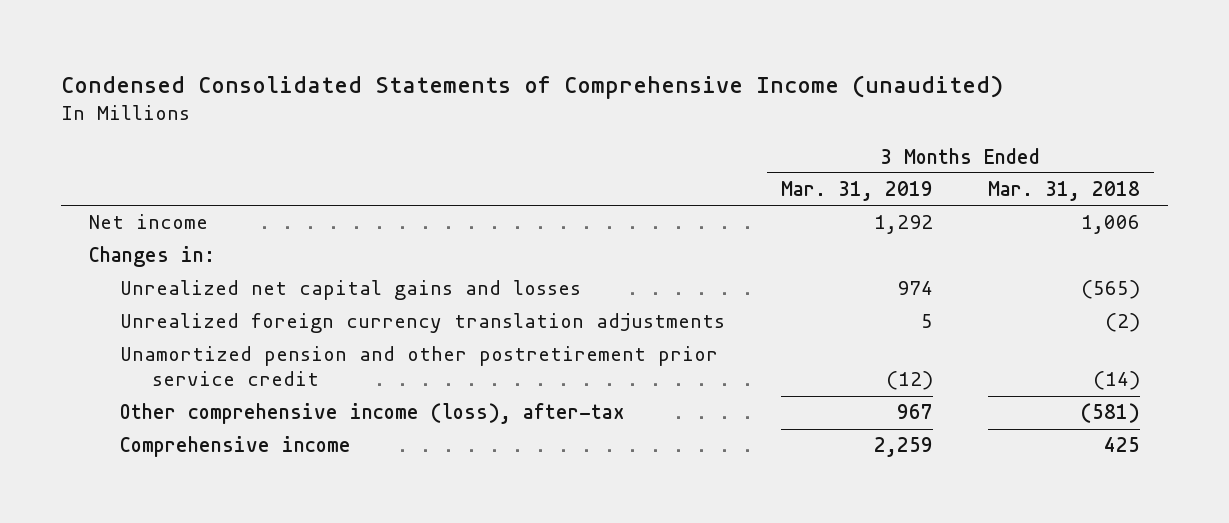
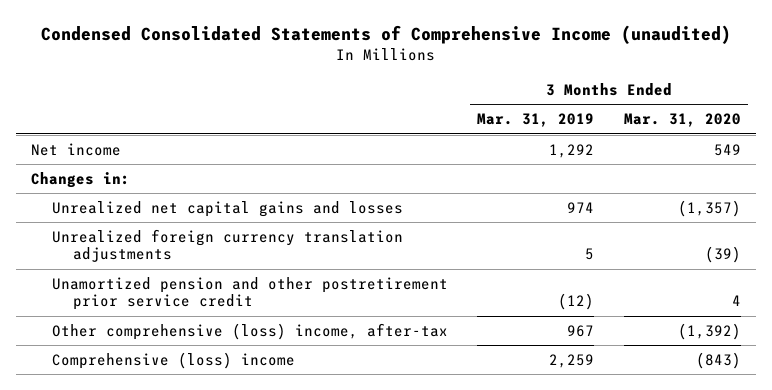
- | 3 Months Ended Mar. 31, 2019 | 3 Months Ended Mar. 31, 2018
+ | 3 Months Ended Mar. 31, 2019 | 3 Months Ended Mar. 31, 2020
- Other comprehensive income (loss), after-tax | 967 | (581)
- Comprehensive income | 2,259 | 425
+ Other comprehensive (loss) income, after-tax | 967 | (1,392)
+ Comprehensive (loss) income | 2,259 | (843)

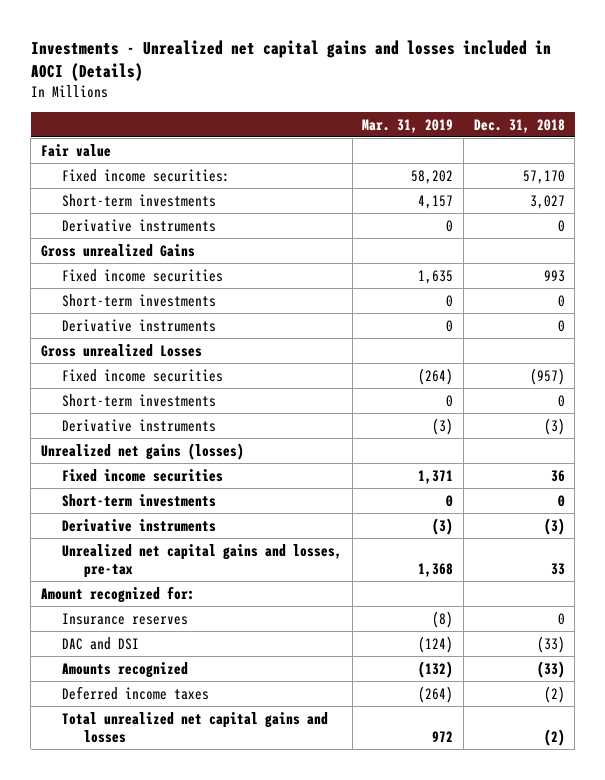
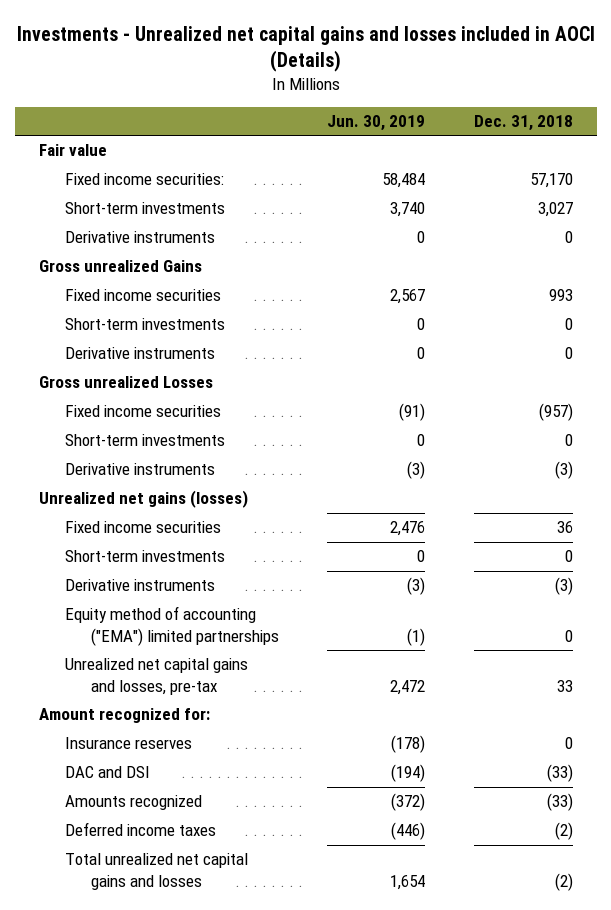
- | Mar. 31, 2019 | Dec. 31, 2018
+ | Jun. 30, 2019 | Dec. 31, 2018
+ Equity method of accounting ("EMA") limited partnerships | (1) | 0

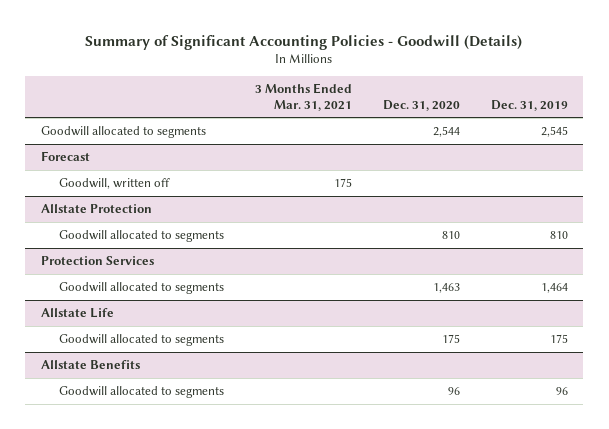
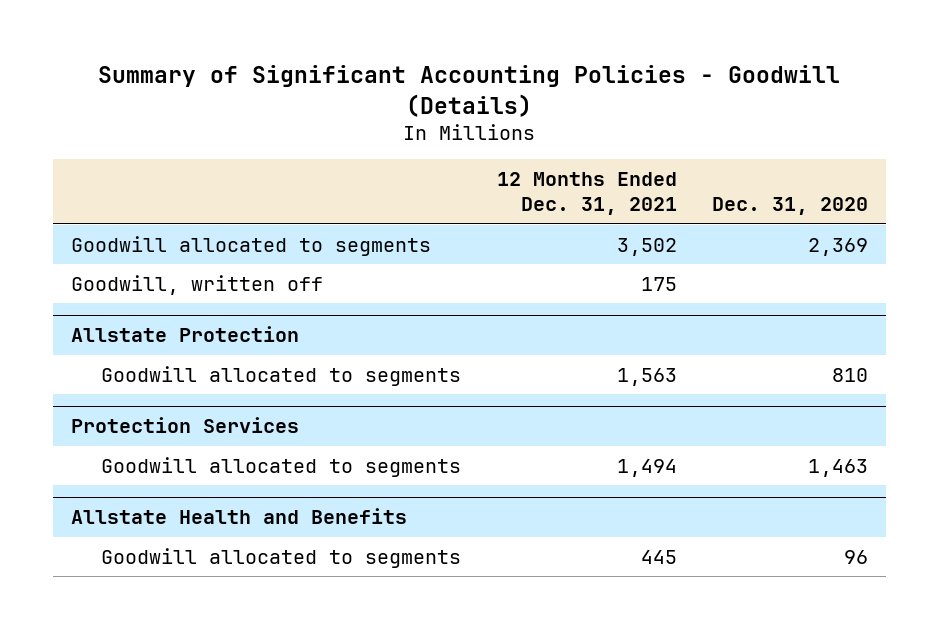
- | 3 Months Ended Mar. 31, 2021 | Dec. 31, 2020 | Dec. 31, 2019
+ | 12 Months Ended Dec. 31, 2021 | Dec. 31, 2020
- Goodwill allocated to segments | | 2,544 | 2,545
- Forecast
+ Goodwill allocated to segments | 3,502 | 2,369
- Allstate Life
- Goodwill allocated to segments | | 175 | 175
- Allstate Benefits
+ Allstate Health and Benefits

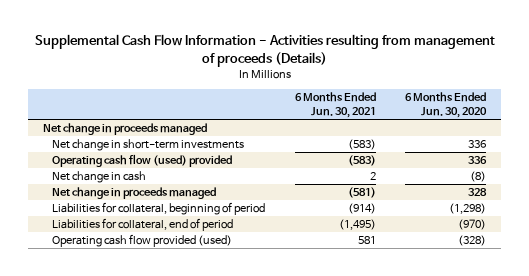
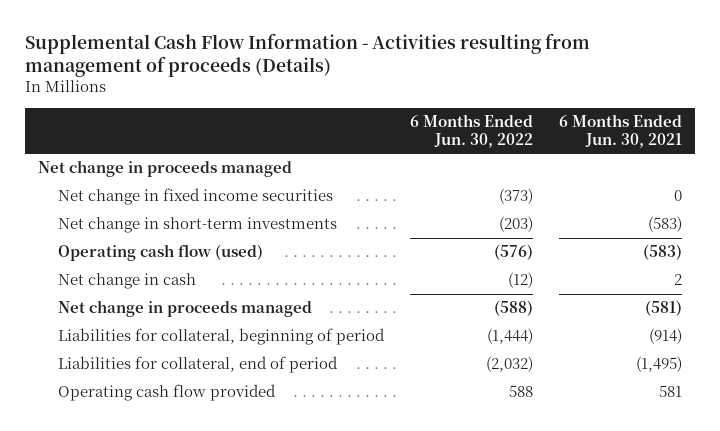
- | 6 Months Ended Jun. 30, 2021 | 6 Months Ended Jun. 30, 2020
+ | 6 Months Ended Jun. 30, 2022 | 6 Months Ended Jun. 30, 2021
+ Net change in fixed income securities | (373) | 0
- Operating cash flow (used) provided | (583) | 336
+ Operating cash flow (used) | (576) | (583)
- Operating cash flow provided (used) | 581 | (328)
+ Operating cash flow provided | 588 | 581

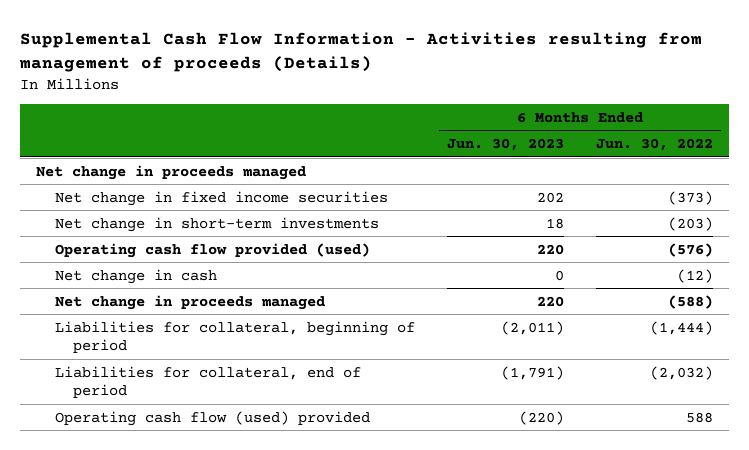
- | 6 Months Ended Jun. 30, 2022 | 6 Months Ended Jun. 30, 2021
+ | 6 Months Ended Jun. 30, 2023 | 6 Months Ended Jun. 30, 2022
- Operating cash flow (used) | (576) | (583)
+ Operating cash flow provided (used) | 220 | (576)
- Operating cash flow provided | 588 | 581
+ Operating cash flow (used) provided | (220) | 588

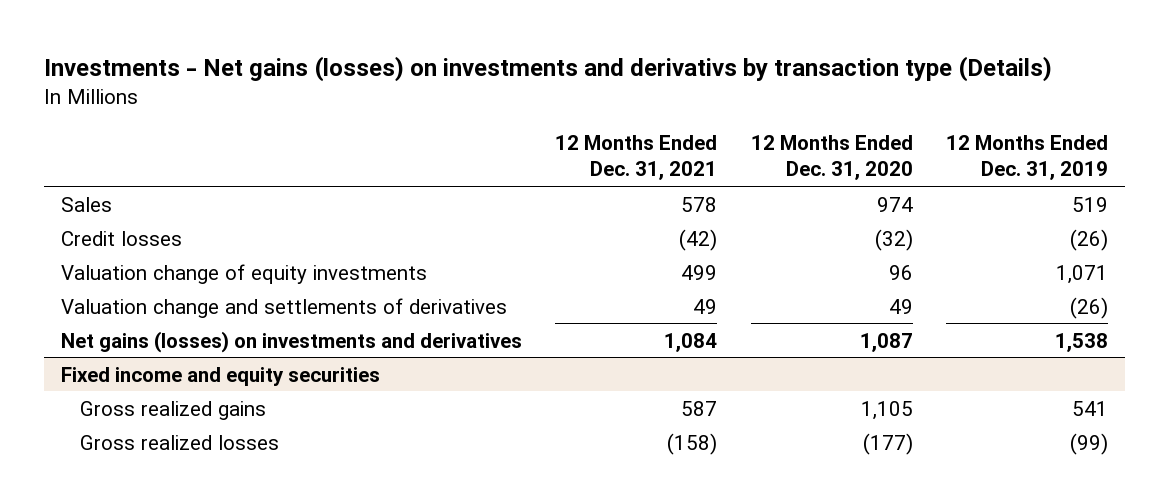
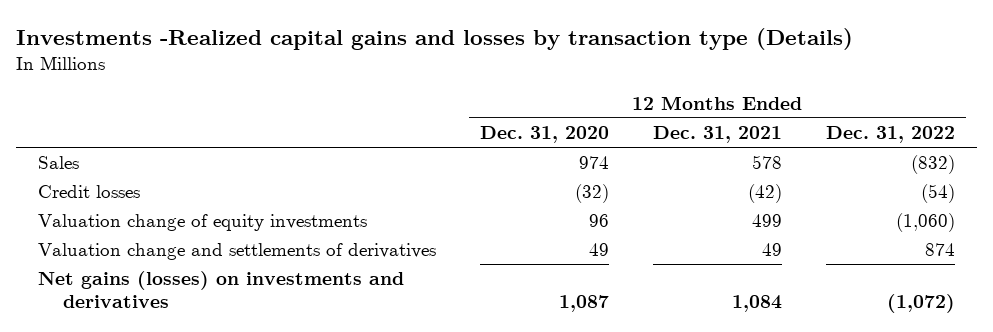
- Investments - Net gains (losses) on investments and derivativs by transaction type (Details)
+ Investments -Realized capital gains and losses by transaction type (Details)
- | 12 Months Ended Dec. 31, 2021 | 12 Months Ended Dec. 31, 2020 | 12 Months Ended Dec. 31, 2019
+ | 12 Months Ended Dec. 31, 2020 | 12 Months Ended Dec. 31, 2021 | 12 Months Ended Dec. 31, 2022
- Fixed income and equity securities
- Gross realized gains | 587 | 1,105 | 541
- Gross realized losses | (158) | (177) | (99)

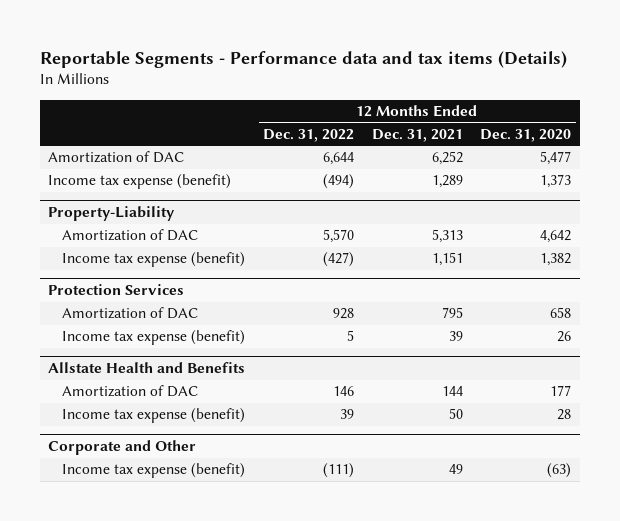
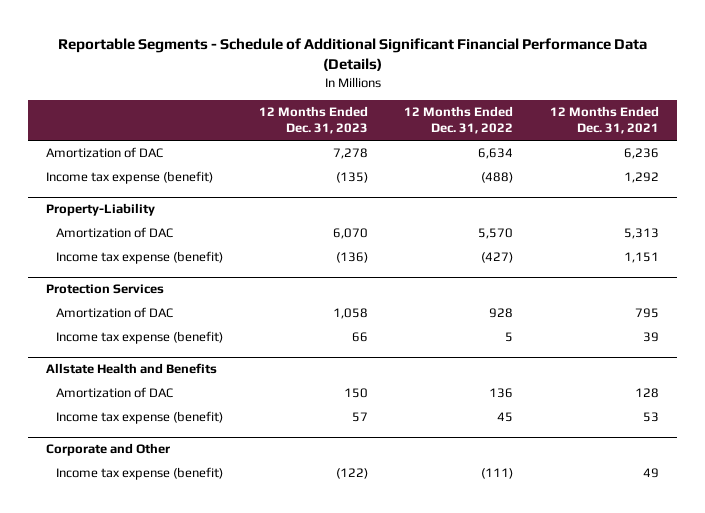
- Reportable Segments - Performance data and tax items (Details)
+ Reportable Segments - Schedule of Additional Significant Financial Performance Data (Details)
- | 12 Months Ended Dec. 31, 2022 | 12 Months Ended Dec. 31, 2021 | 12 Months Ended Dec. 31, 2020
+ | 12 Months Ended Dec. 31, 2023 | 12 Months Ended Dec. 31, 2022 | 12 Months Ended Dec. 31, 2021
- Amortization of DAC | 6,644 | 6,252 | 5,477
- Income tax expense (benefit) | (494) | 1,289 | 1,373
+ Amortization of DAC | 7,278 | 6,634 | 6,236
+ Income tax expense (benefit) | (135) | (488) | 1,292
@ Allstate Health and Benefits
- Amortization of DAC | 146 | 144 | 177
- Income tax expense (benefit) | 39 | 50 | 28
+ Amortization of DAC | 150 | 136 | 128
+ Income tax expense (benefit) | 57 | 45 | 53

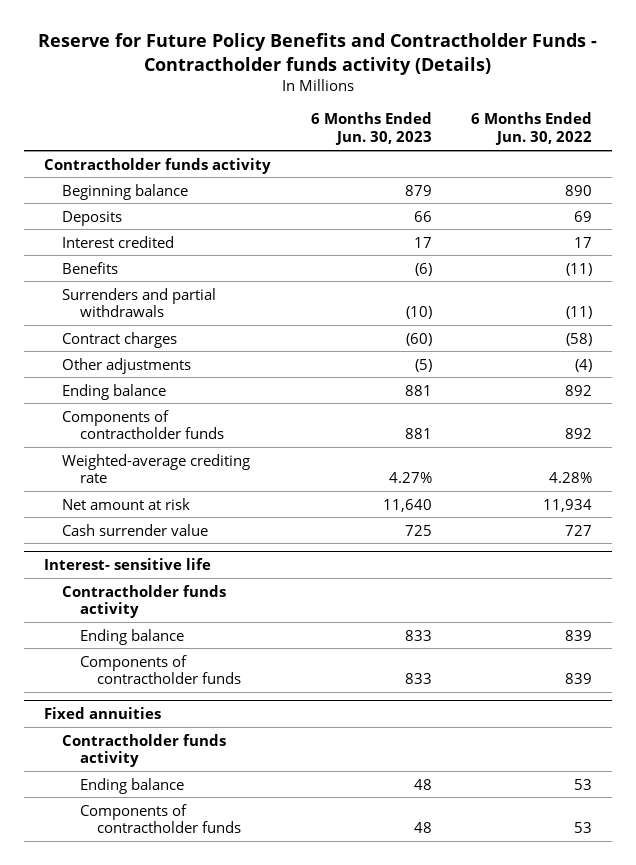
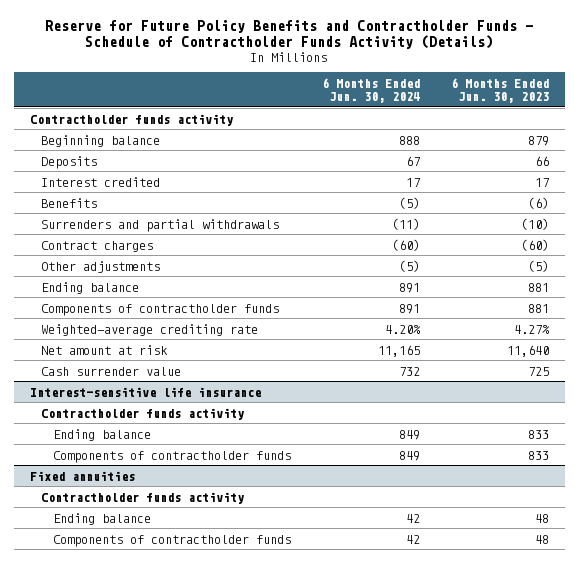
- Reserve for Future Policy Benefits and Contractholder Funds - Contractholder funds activity (Details)
+ Reserve for Future Policy Benefits and Contractholder Funds - Schedule of Contractholder Funds Activity (Details)
- | 6 Months Ended Jun. 30, 2023 | 6 Months Ended Jun. 30, 2022
+ | 6 Months Ended Jun. 30, 2024 | 6 Months Ended Jun. 30, 2023
- Interest- sensitive life
+ Interest-sensitive life insurance

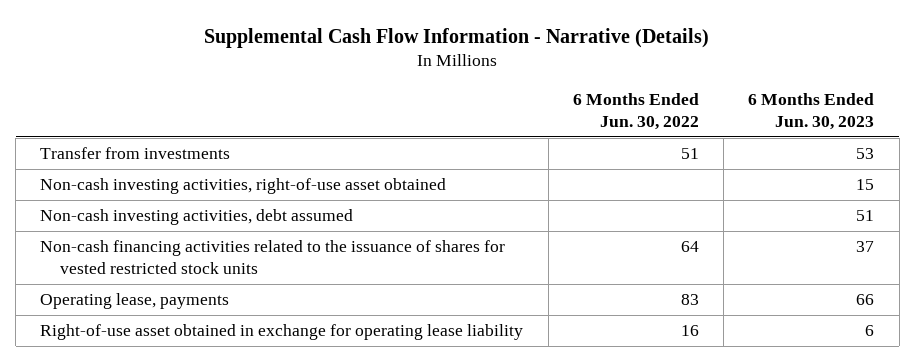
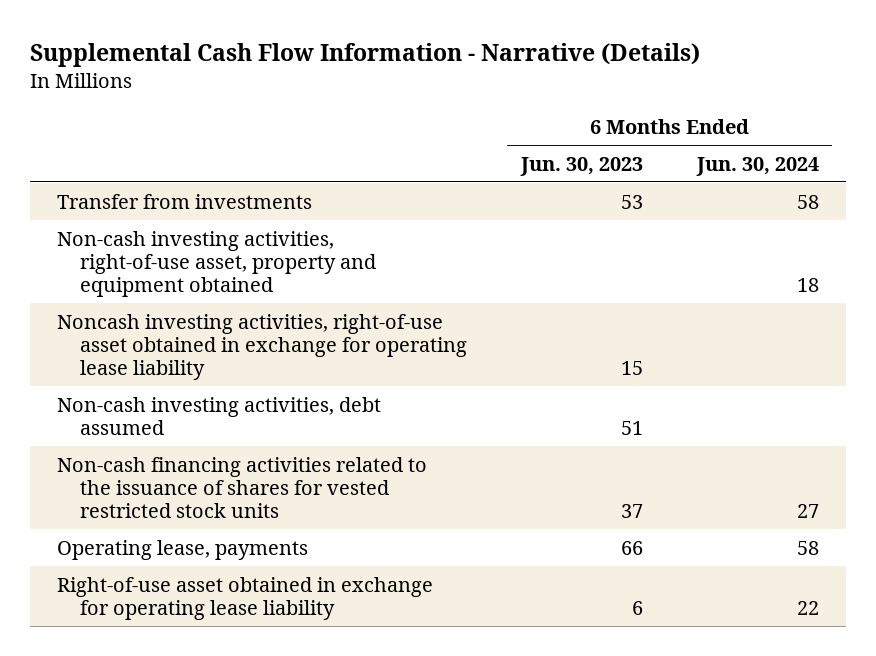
- | 6 Months Ended Jun. 30, 2022 | 6 Months Ended Jun. 30, 2023
+ | 6 Months Ended Jun. 30, 2023 | 6 Months Ended Jun. 30, 2024
- Non-cash investing activities, right-of-use asset obtained | | 15
+ Non-cash investing activities, right-of-use asset, property and equipment obtained | | 18
+ Noncash investing activities, right-of-use asset obtained in exchange for operating lease liability | 15 |

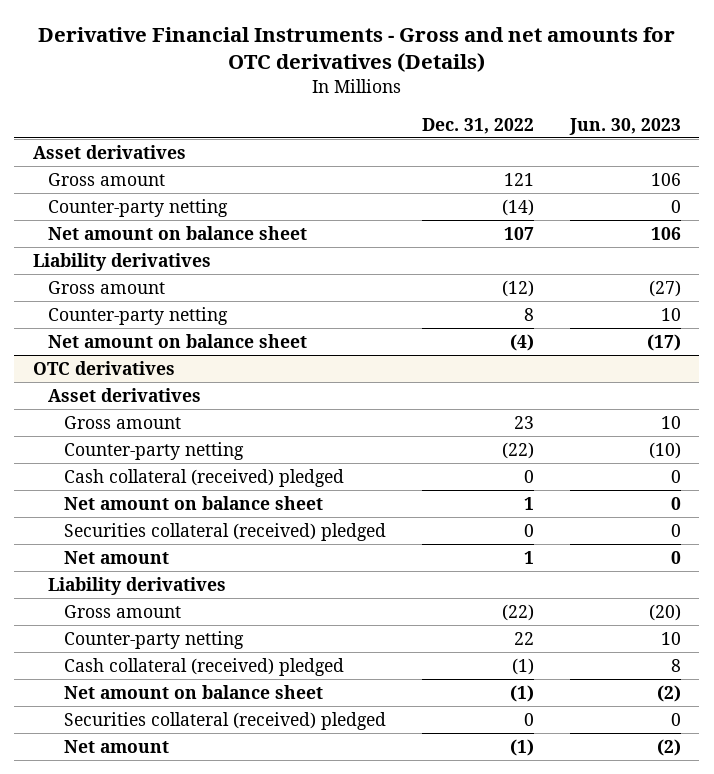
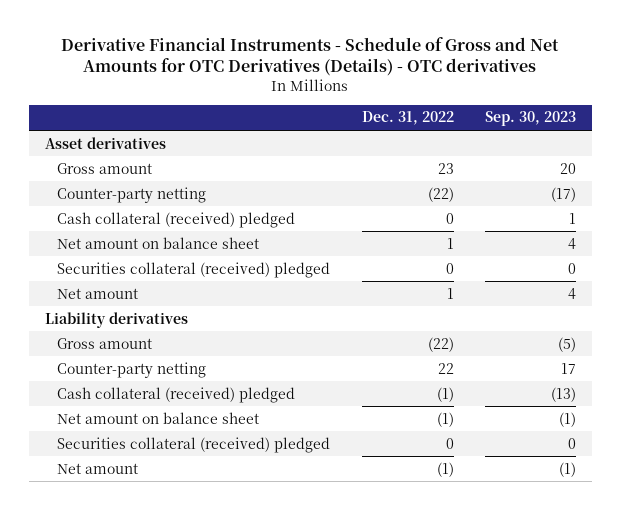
- Derivative Financial Instruments - Gross and net amounts for OTC derivatives (Details)
+ Derivative Financial Instruments - Schedule of Gross and Net Amounts for OTC Derivatives (Details) - OTC derivatives
- | Dec. 31, 2022 | Jun. 30, 2023
+ | Dec. 31, 2022 | Sep. 30, 2023
- Gross amount | 121 | 106
- Counter-party netting | (14) | 0
- Net amount on balance sheet | 107 | 106
- Liability derivatives
- Gross amount | (12) | (27)
- Counter-party netting | 8 | 10
- Net amount on balance sheet | (4) | (17)
- OTC derivatives
- Asset derivatives

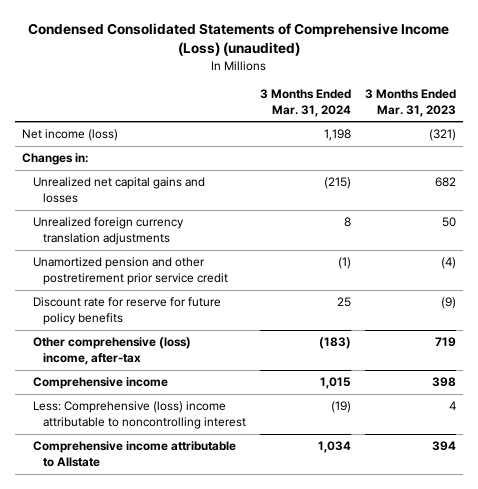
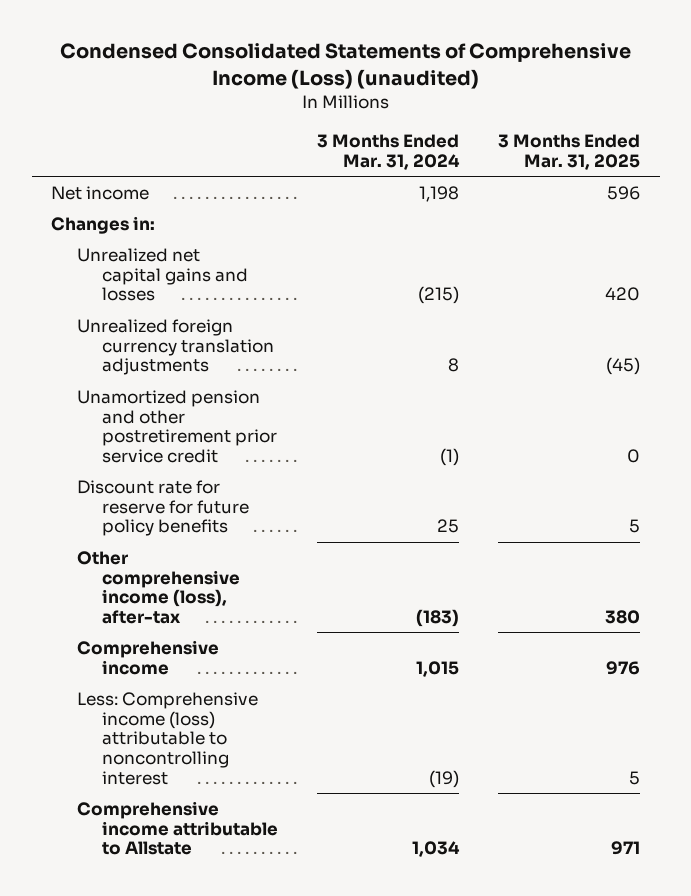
- | 3 Months Ended Mar. 31, 2024 | 3 Months Ended Mar. 31, 2023
+ | 3 Months Ended Mar. 31, 2024 | 3 Months Ended Mar. 31, 2025
- Net income (loss) | 1,198 | (321)
+ Net income | 1,198 | 596
- Other comprehensive (loss) income, after-tax | (183) | 719
+ Other comprehensive income (loss), after-tax | (183) | 380
- Less: Comprehensive (loss) income attributable to noncontrolling interest | (19) | 4
+ Less: Comprehensive income (loss) attributable to noncontrolling interest | (19) | 5

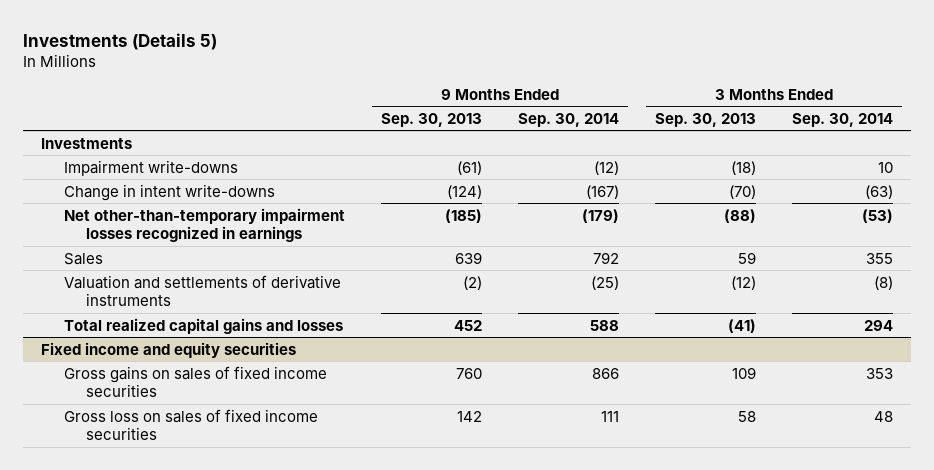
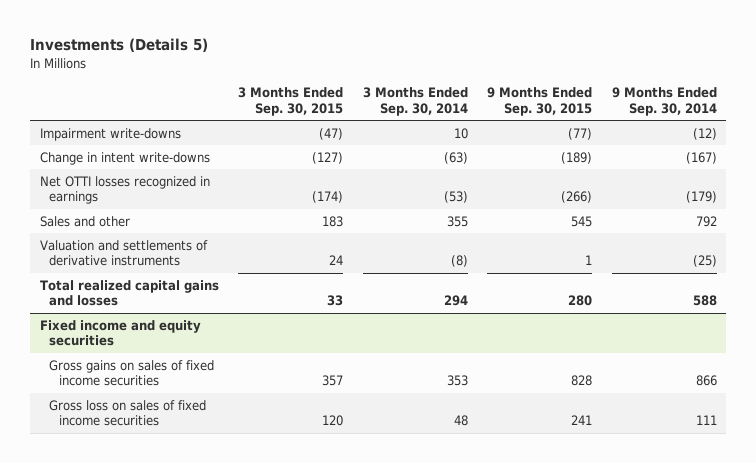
- | 9 Months Ended Sep. 30, 2013 | 9 Months Ended Sep. 30, 2014 | 3 Months Ended Sep. 30, 2013 | 3 Months Ended Sep. 30, 2014
+ | 3 Months Ended Sep. 30, 2015 | 3 Months Ended Sep. 30, 2014 | 9 Months Ended Sep. 30, 2015 | 9 Months Ended Sep. 30, 2014
- Investments
- Net other-than-temporary impairment losses recognized in earnings | (185) | (179) | (88) | (53)
- Sales | 639 | 792 | 59 | 355
+ Net OTTI losses recognized in earnings | (174) | (53) | (266) | (179)
+ Sales and other | 183 | 355 | 545 | 792

